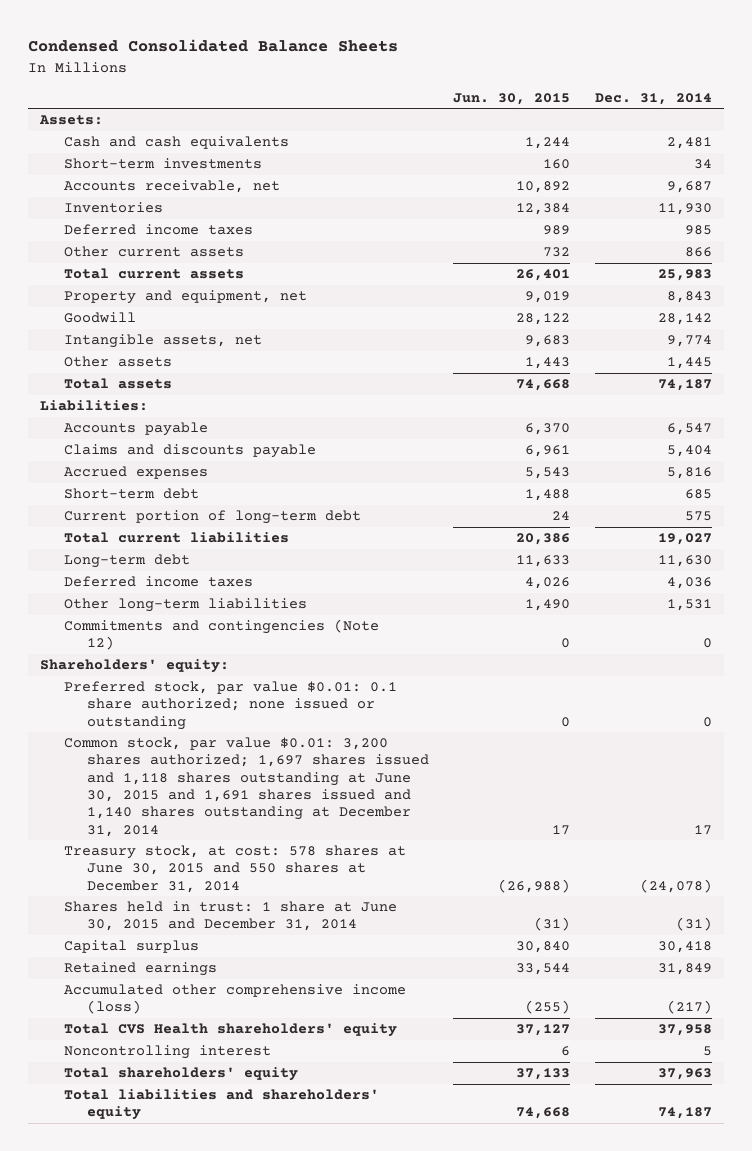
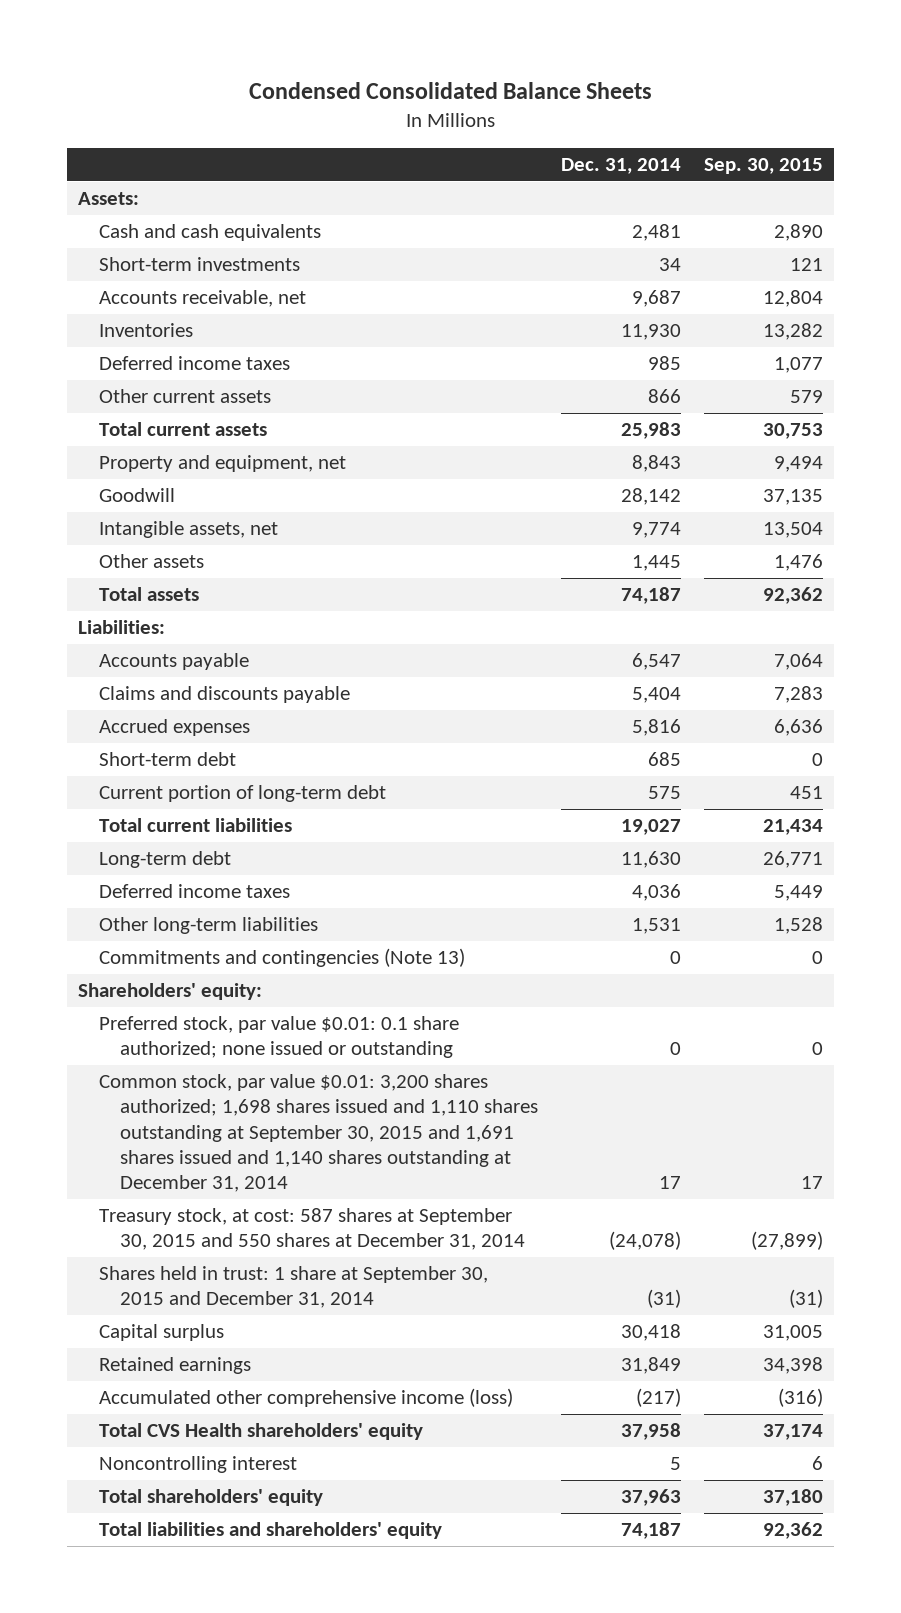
- | Jun. 30, 2015 | Dec. 31, 2014
+ | Dec. 31, 2014 | Sep. 30, 2015
- Commitments and contingencies (Note 12) | 0 | 0
+ Commitments and contingencies (Note 13) | 0 | 0
- Common stock, par value $0.01: 3,200 shares authorized; 1,697 shares issued and 1,118 shares outstanding at June 30, 2015 and 1,691 shares issued and 1,140 shares outstanding at December 31, 2014 | 17 | 17
- Treasury stock, at cost: 578 shares at June 30, 2015 and 550 shares at December 31, 2014 | (26,988) | (24,078)
- Shares held in trust: 1 share at June 30, 2015 and December 31, 2014 | (31) | (31)
+ Common stock, par value $0.01: 3,200 shares authorized; 1,698 shares issued and 1,110 shares outstanding at September 30, 2015 and 1,691 shares issued and 1,140 shares outstanding at December 31, 2014 | 17 | 17
+ Treasury stock, at cost: 587 shares at September 30, 2015 and 550 shares at December 31, 2014 | (24,078) | (27,899)
+ Shares held in trust: 1 share at September 30, 2015 and December 31, 2014 | (31) | (31)

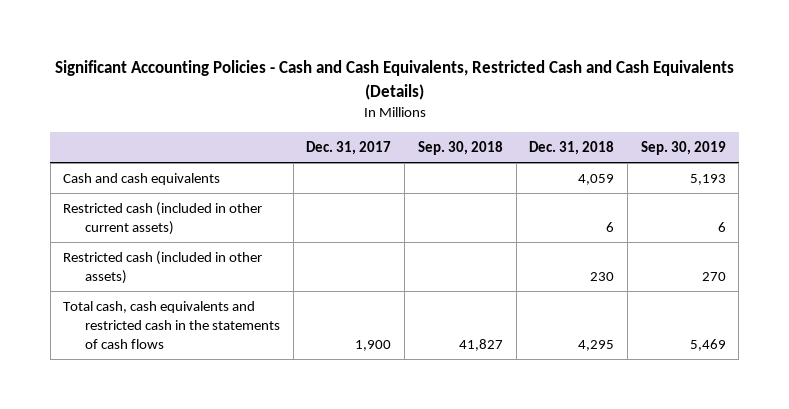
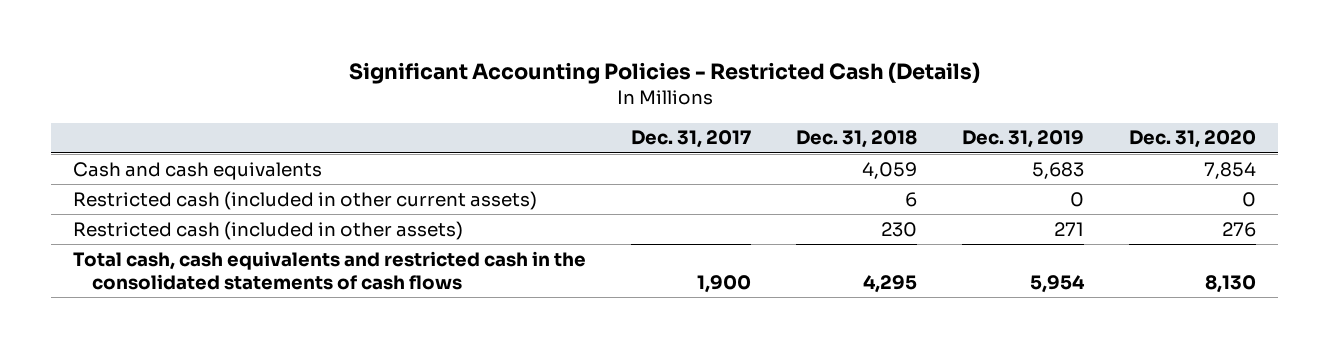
- Significant Accounting Policies - Cash and Cash Equivalents, Restricted Cash and Cash Equivalents (Details)
+ Significant Accounting Policies - Restricted Cash (Details)
- | Dec. 31, 2017 | Sep. 30, 2018 | Dec. 31, 2018 | Sep. 30, 2019
+ | Dec. 31, 2017 | Dec. 31, 2018 | Dec. 31, 2019 | Dec. 31, 2020
- Total cash, cash equivalents and restricted cash in the statements of cash flows | 1,900 | 41,827 | 4,295 | 5,469
+ Total cash, cash equivalents and restricted cash in the consolidated statements of cash flows | 1,900 | 4,295 | 5,954 | 8,130

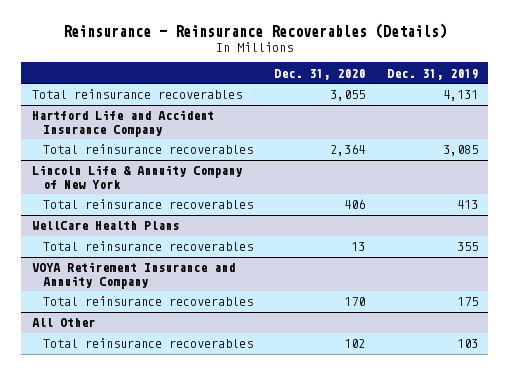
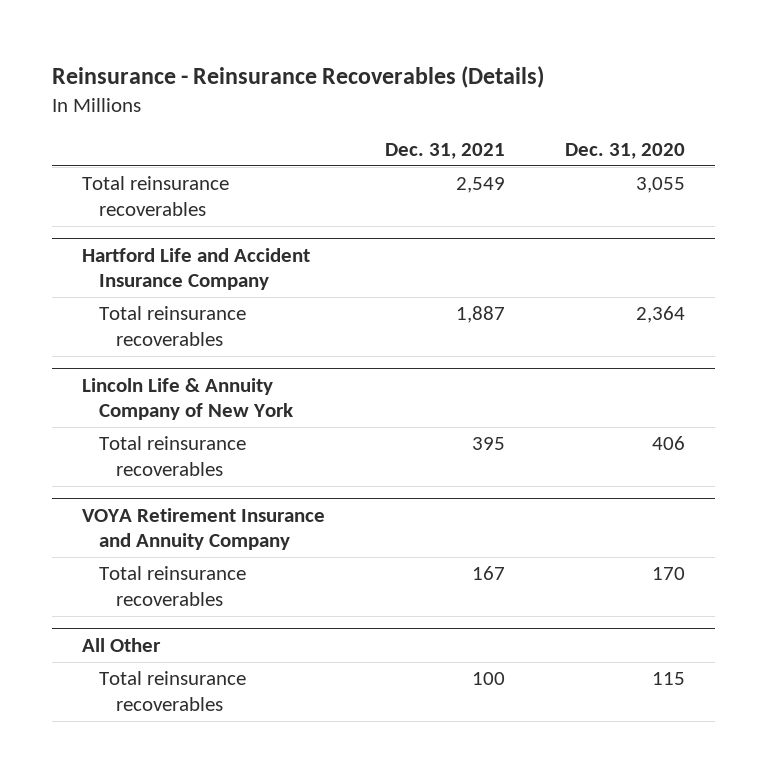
- | Dec. 31, 2020 | Dec. 31, 2019
+ | Dec. 31, 2021 | Dec. 31, 2020
- WellCare Health Plans
- Total reinsurance recoverables | 13 | 355
@ All Other
- Total reinsurance recoverables | 102 | 103
+ Total reinsurance recoverables | 100 | 115

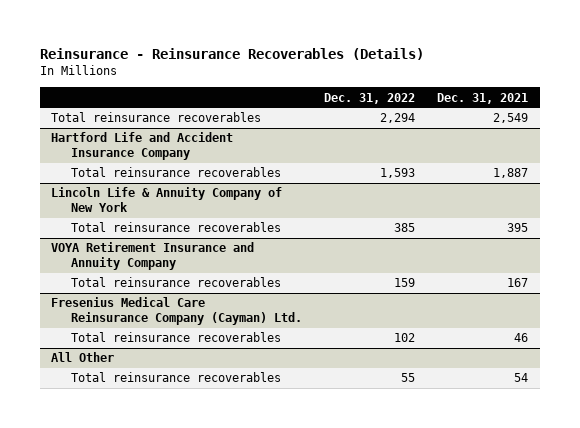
- | Dec. 31, 2021 | Dec. 31, 2020
+ | Dec. 31, 2022 | Dec. 31, 2021
+ Fresenius Medical Care Reinsurance Company (Cayman) Ltd.
+ Total reinsurance recoverables | 102 | 46
@ All Other
- Total reinsurance recoverables | 100 | 115
+ Total reinsurance recoverables | 55 | 54

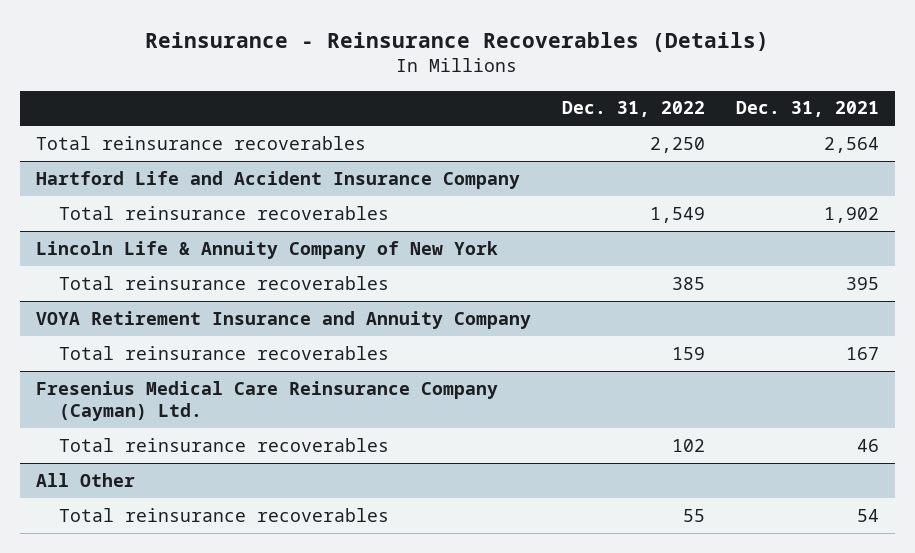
- Total reinsurance recoverables | 2,294 | 2,549
+ Total reinsurance recoverables | 2,250 | 2,564
@ Hartford Life and Accident Insurance Company
- Total reinsurance recoverables | 1,593 | 1,887
+ Total reinsurance recoverables | 1,549 | 1,902

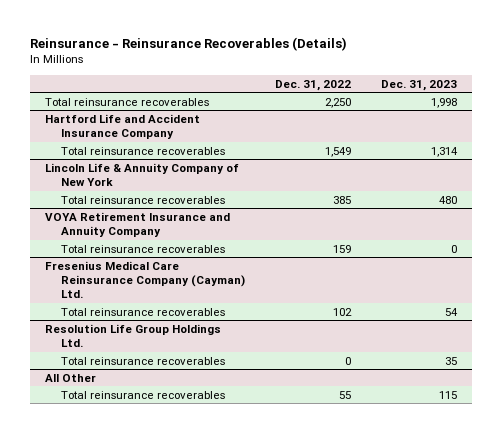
- | Dec. 31, 2022 | Dec. 31, 2021
+ | Dec. 31, 2022 | Dec. 31, 2023
+ Resolution Life Group Holdings Ltd.
+ Total reinsurance recoverables | 0 | 35

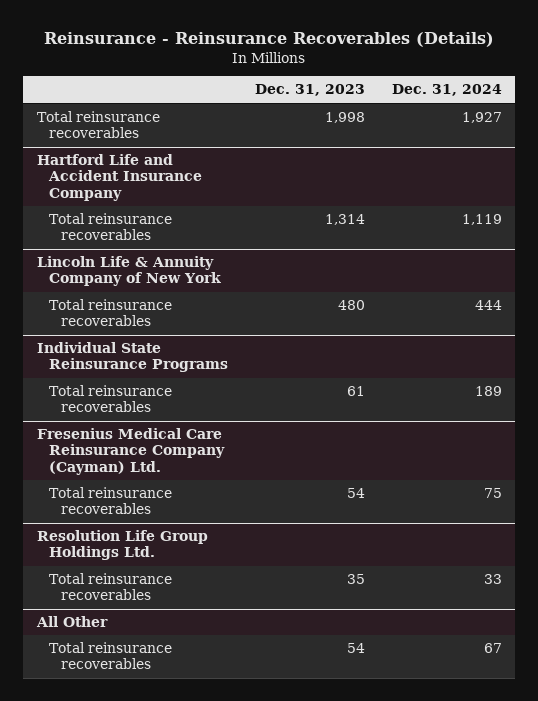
- | Dec. 31, 2022 | Dec. 31, 2023
+ | Dec. 31, 2023 | Dec. 31, 2024
- VOYA Retirement Insurance and Annuity Company
- Total reinsurance recoverables | 159 | 0
+ Individual State Reinsurance Programs
+ Total reinsurance recoverables | 61 | 189
@ All Other
- Total reinsurance recoverables | 55 | 115
+ Total reinsurance recoverables | 54 | 67

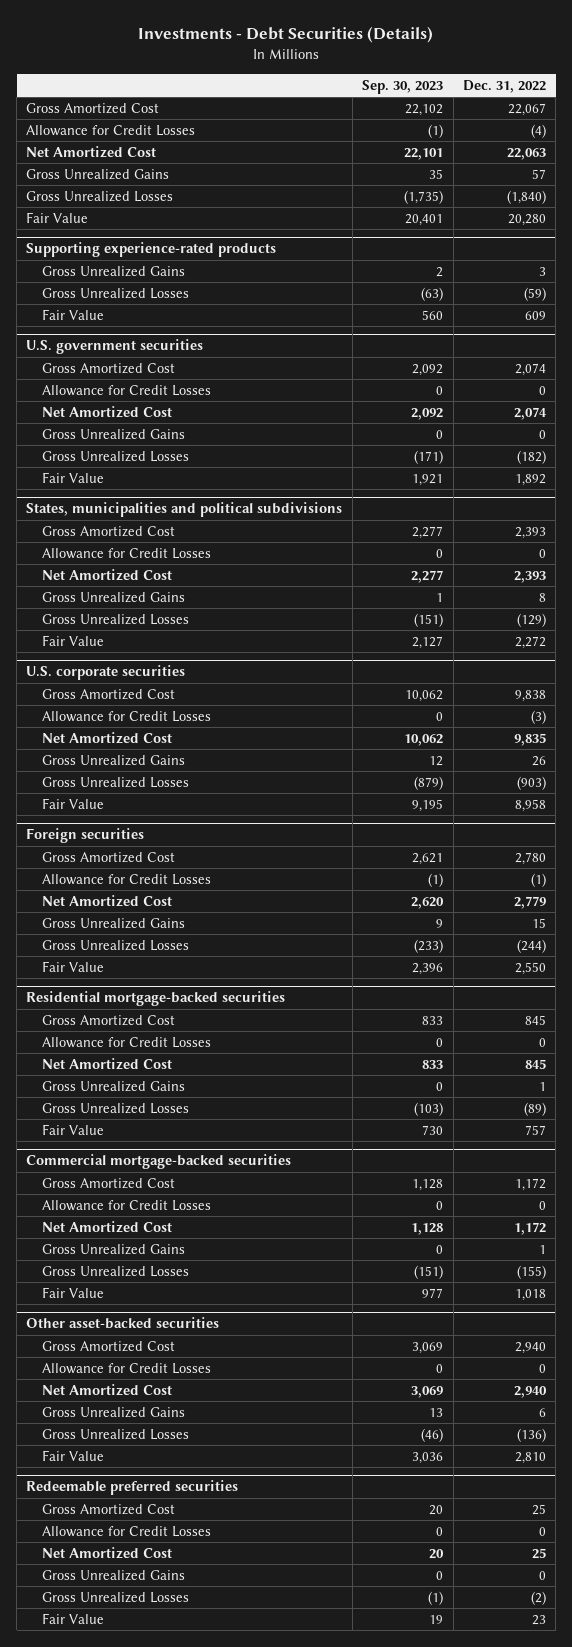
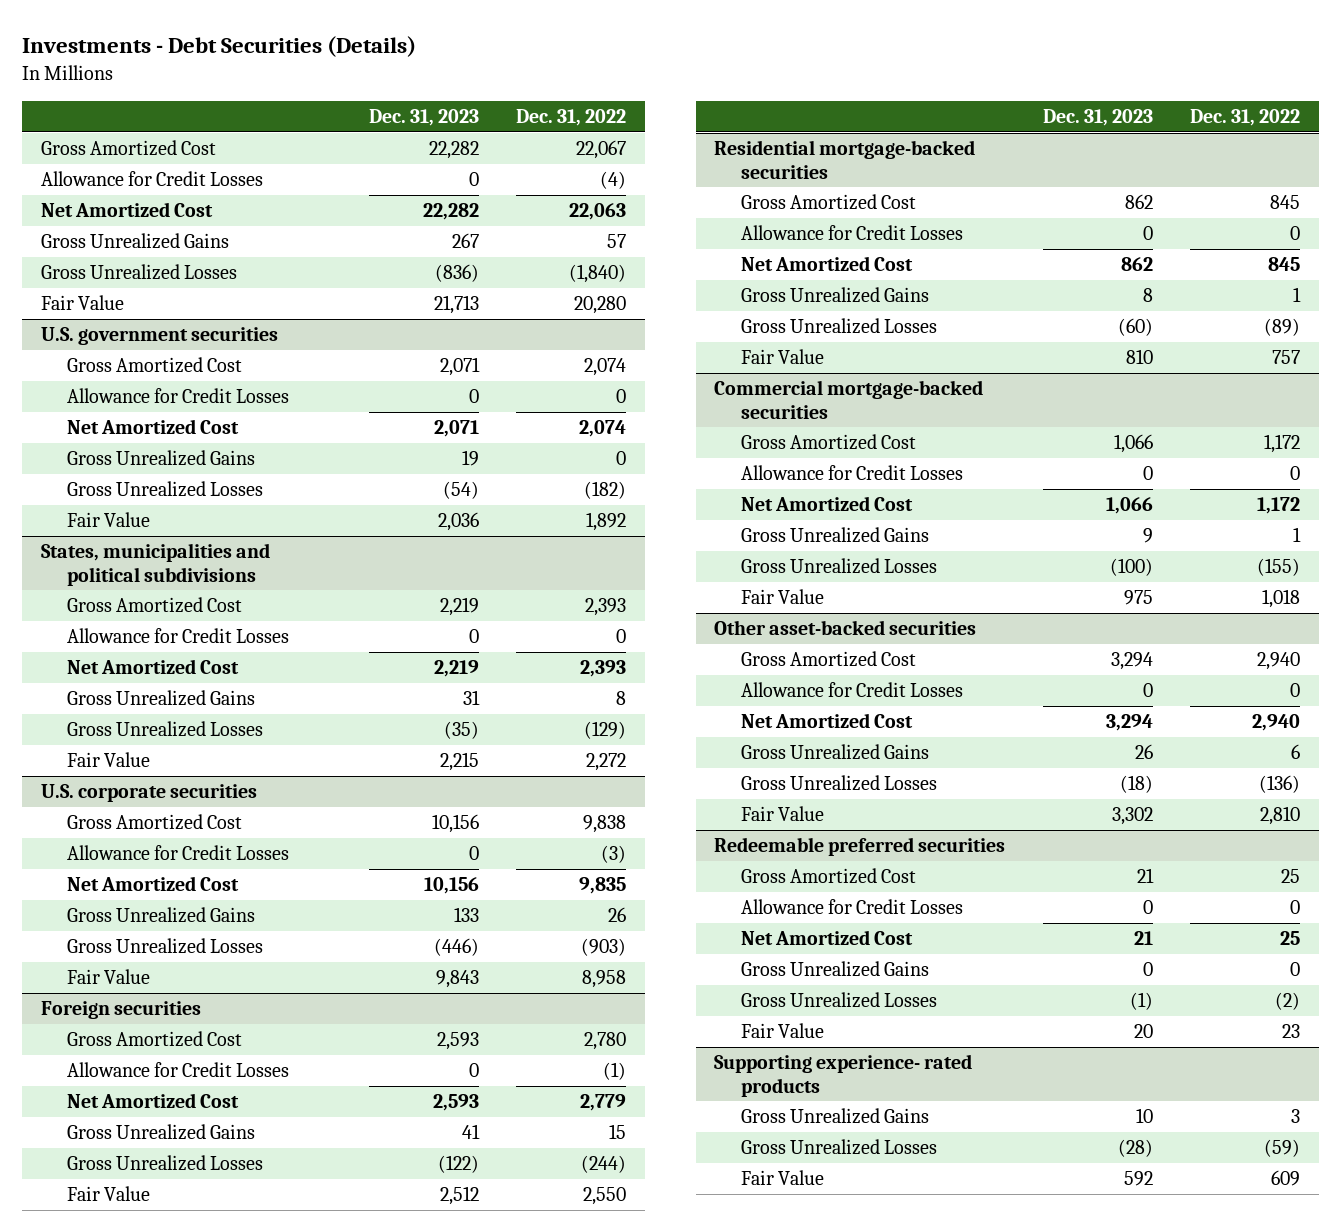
- | Sep. 30, 2023 | Dec. 31, 2022
+ | Dec. 31, 2023 | Dec. 31, 2022
- Supporting experience-rated products
- Gross Unrealized Gains | 2 | 3
- Gross Unrealized Losses | (63) | (59)
- Fair Value | 560 | 609
+ Supporting experience- rated products
+ Gross Unrealized Gains | 10 | 3
+ Gross Unrealized Losses | (28) | (59)
+ Fair Value | 592 | 609

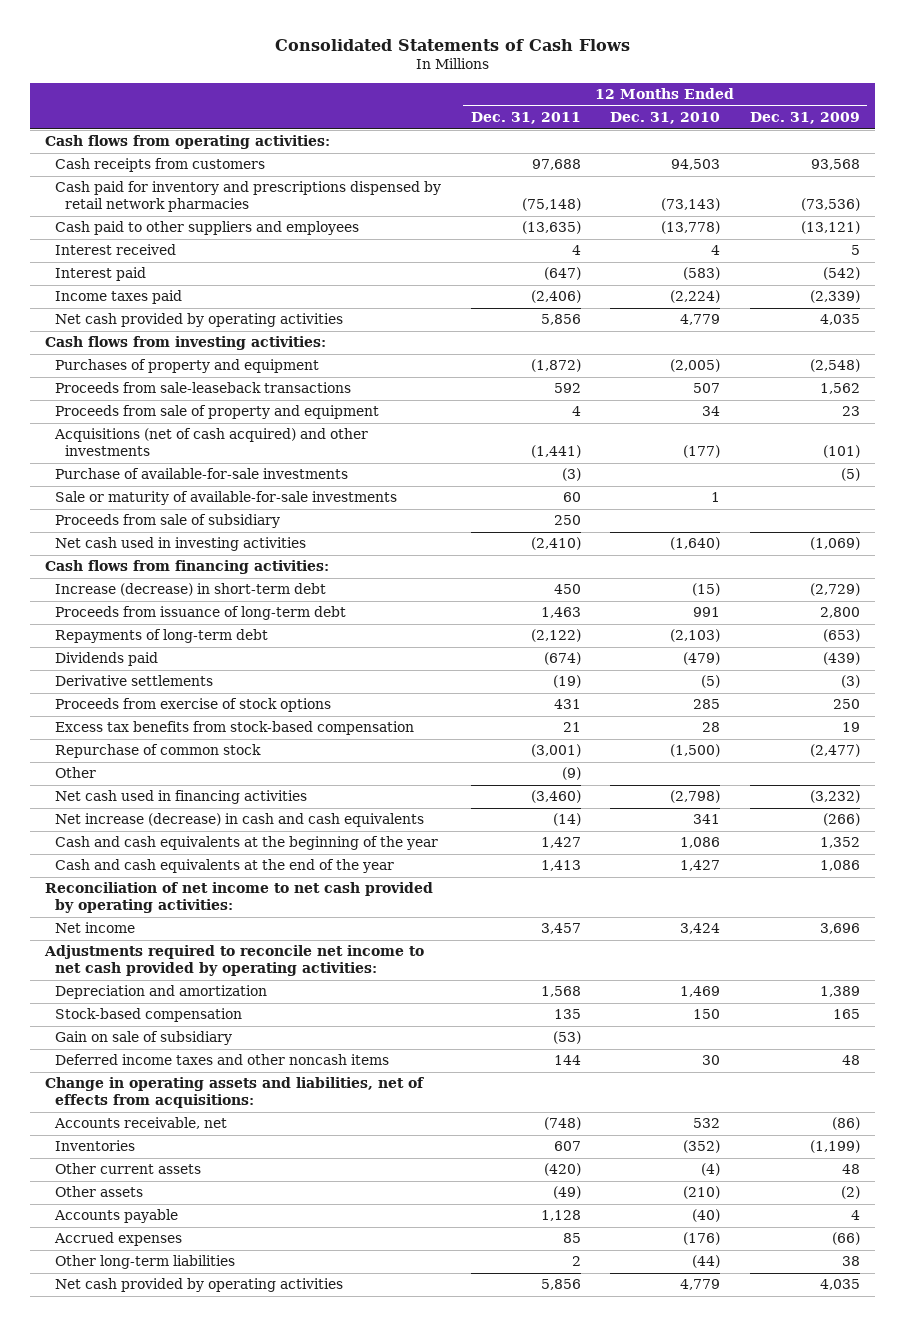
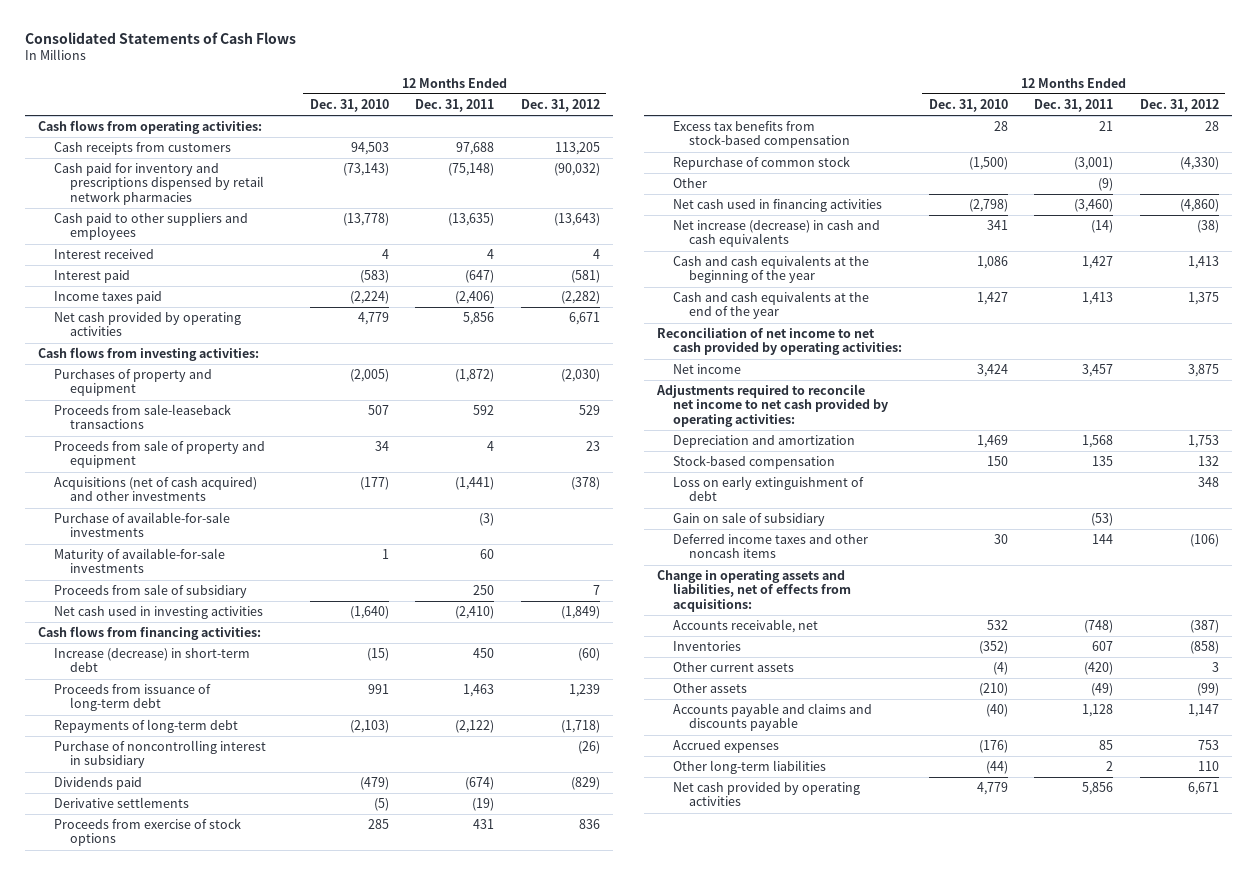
- | 12 Months Ended Dec. 31, 2011 | 12 Months Ended Dec. 31, 2010 | 12 Months Ended Dec. 31, 2009
+ | 12 Months Ended Dec. 31, 2010 | 12 Months Ended Dec. 31, 2011 | 12 Months Ended Dec. 31, 2012
- Sale or maturity of available-for-sale investments | 60 | 1 |
+ Maturity of available-for-sale investments | 1 | 60 |
+ Purchase of noncontrolling interest in subsidiary | | | (26)
+ Loss on early extinguishment of debt | | | 348
- Accounts payable | 1,128 | (40) | 4
+ Accounts payable and claims and discounts payable | (40) | 1,128 | 1,147

